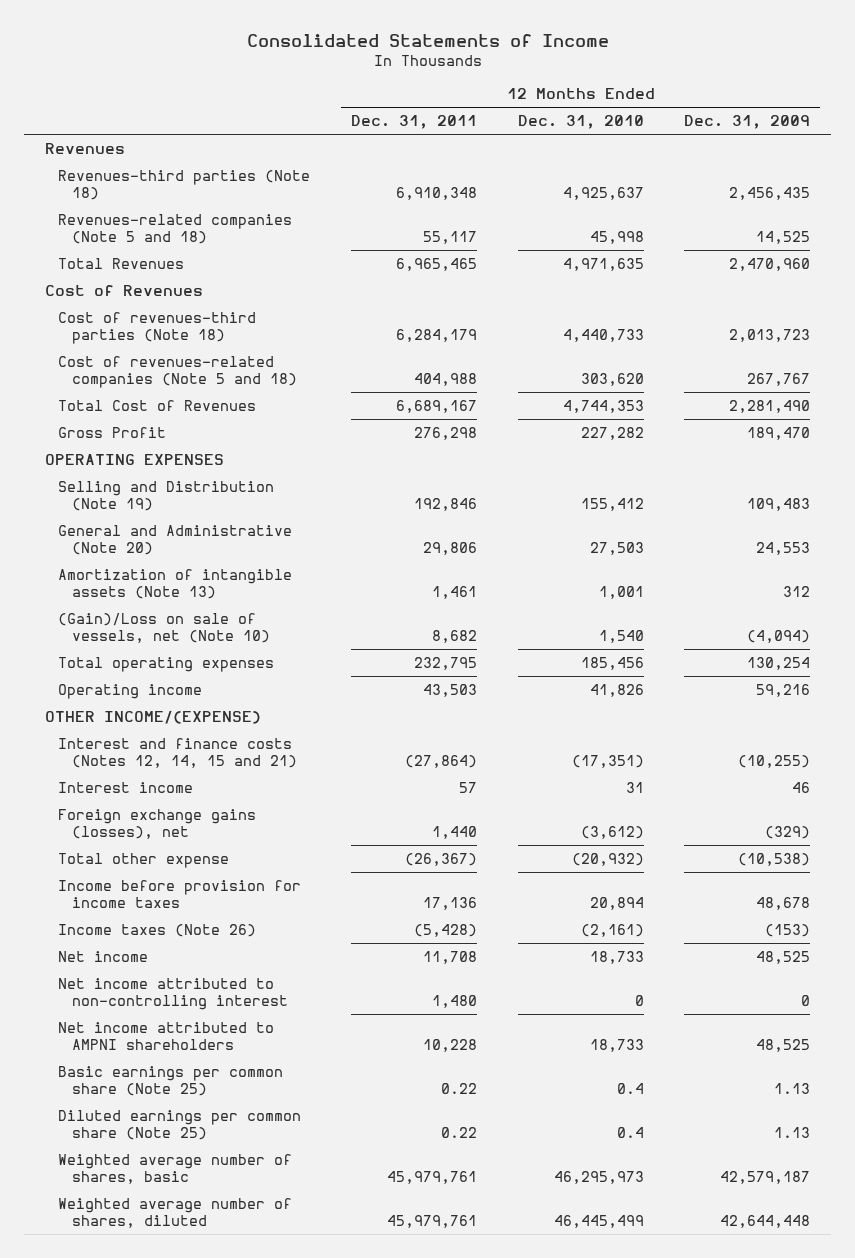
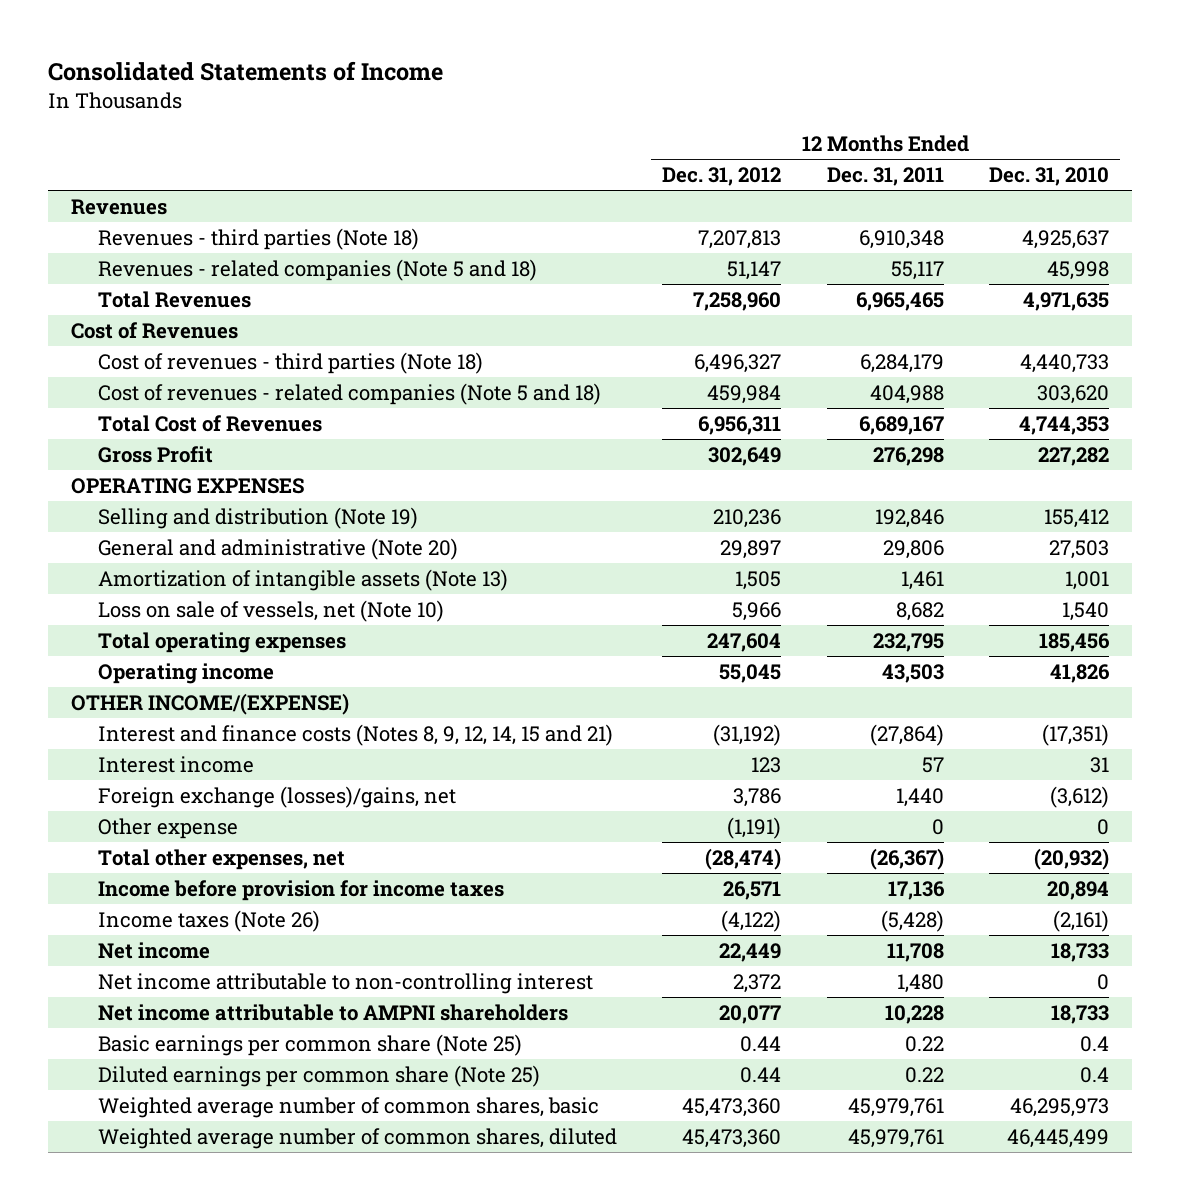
- | 12 Months Ended Dec. 31, 2011 | 12 Months Ended Dec. 31, 2010 | 12 Months Ended Dec. 31, 2009
+ | 12 Months Ended Dec. 31, 2012 | 12 Months Ended Dec. 31, 2011 | 12 Months Ended Dec. 31, 2010
- Revenues-third parties (Note 18) | 6,910,348 | 4,925,637 | 2,456,435
- Revenues-related companies (Note 5 and 18) | 55,117 | 45,998 | 14,525
+ Revenues - third parties (Note 18) | 7,207,813 | 6,910,348 | 4,925,637
+ Revenues - related companies (Note 5 and 18) | 51,147 | 55,117 | 45,998
- Cost of revenues-third parties (Note 18) | 6,284,179 | 4,440,733 | 2,013,723
- Cost of revenues-related companies (Note 5 and 18) | 404,988 | 303,620 | 267,767
+ Cost of revenues - third parties (Note 18) | 6,496,327 | 6,284,179 | 4,440,733
+ Cost of revenues - related companies (Note 5 and 18) | 459,984 | 404,988 | 303,620
- Selling and Distribution (Note 19) | 192,846 | 155,412 | 109,483
- General and Administrative (Note 20) | 29,806 | 27,503 | 24,553
+ Selling and distribution (Note 19) | 210,236 | 192,846 | 155,412
+ General and administrative (Note 20) | 29,897 | 29,806 | 27,503
- (Gain)/Loss on sale of vessels, net (Note 10) | 8,682 | 1,540 | (4,094)
+ Loss on sale of vessels, net (Note 10) | 5,966 | 8,682 | 1,540
- Interest and finance costs (Notes 12, 14, 15 and 21) | (27,864) | (17,351) | (10,255)
+ Interest and finance costs (Notes 8, 9, 12, 14, 15 and 21) | (31,192) | (27,864) | (17,351)
- Foreign exchange gains (losses), net | 1,440 | (3,612) | (329)
- Total other expense | (26,367) | (20,932) | (10,538)
+ Foreign exchange (losses)/gains, net | 3,786 | 1,440 | (3,612)
+ Other expense | (1,191) | 0 | 0
+ Total other expenses, net | (28,474) | (26,367) | (20,932)
- Net income attributed to non-controlling interest | 1,480 | 0 | 0
- Net income attributed to AMPNI shareholders | 10,228 | 18,733 | 48,525
+ Net income attributable to non-controlling interest | 2,372 | 1,480 | 0
+ Net income attributable to AMPNI shareholders | 20,077 | 10,228 | 18,733
- Weighted average number of shares, basic | 45,979,761 | 46,295,973 | 42,579,187
- Weighted average number of shares, diluted | 45,979,761 | 46,445,499 | 42,644,448
+ Weighted average number of common shares, basic | 45,473,360 | 45,979,761 | 46,295,973
+ Weighted average number of common shares, diluted | 45,473,360 | 45,979,761 | 46,445,499

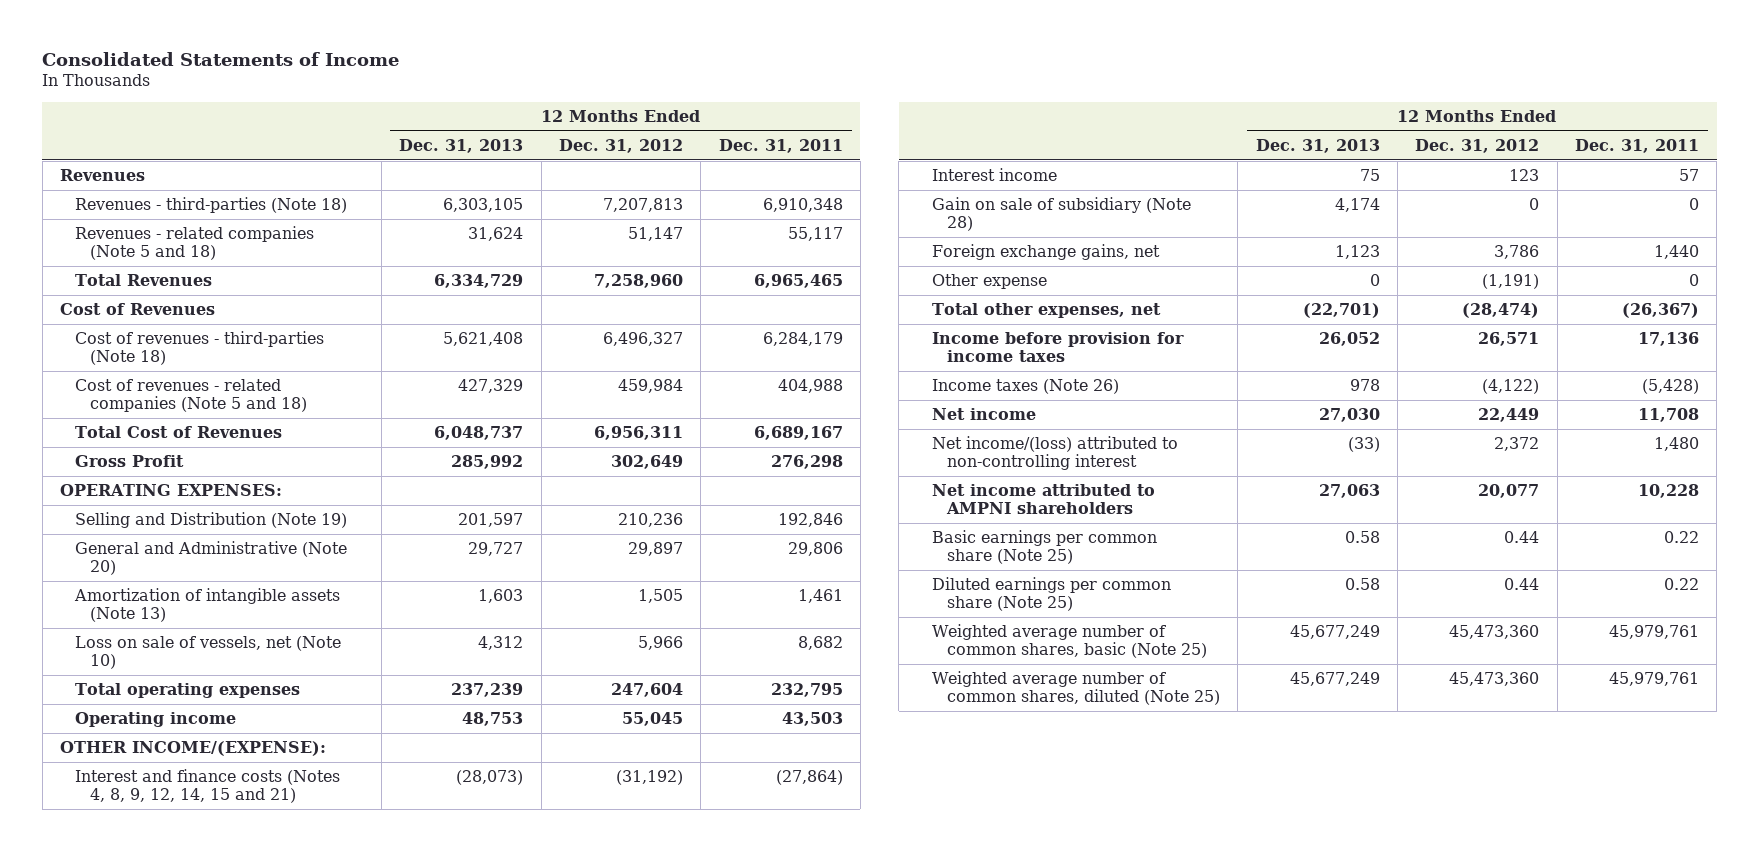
- | 12 Months Ended Dec. 31, 2012 | 12 Months Ended Dec. 31, 2011 | 12 Months Ended Dec. 31, 2010
+ | 12 Months Ended Dec. 31, 2013 | 12 Months Ended Dec. 31, 2012 | 12 Months Ended Dec. 31, 2011
- Revenues - third parties (Note 18) | 7,207,813 | 6,910,348 | 4,925,637
+ Revenues - third-parties (Note 18) | 6,303,105 | 7,207,813 | 6,910,348
- Cost of revenues - third parties (Note 18) | 6,496,327 | 6,284,179 | 4,440,733
+ Cost of revenues - third-parties (Note 18) | 5,621,408 | 6,496,327 | 6,284,179
- OPERATING EXPENSES
- Selling and distribution (Note 19) | 210,236 | 192,846 | 155,412
- General and administrative (Note 20) | 29,897 | 29,806 | 27,503
+ OPERATING EXPENSES:
+ Selling and Distribution (Note 19) | 201,597 | 210,236 | 192,846
+ General and Administrative (Note 20) | 29,727 | 29,897 | 29,806
- OTHER INCOME/(EXPENSE)
- Interest and finance costs (Notes 8, 9, 12, 14, 15 and 21) | (31,192) | (27,864) | (17,351)
+ OTHER INCOME/(EXPENSE):
+ Interest and finance costs (Notes 4, 8, 9, 12, 14, 15 and 21) | (28,073) | (31,192) | (27,864)
- Foreign exchange (losses)/gains, net | 3,786 | 1,440 | (3,612)
+ Gain on sale of subsidiary (Note 28) | 4,174 | 0 | 0
+ Foreign exchange gains, net | 1,123 | 3,786 | 1,440
- Net income attributable to non-controlling interest | 2,372 | 1,480 | 0
- Net income attributable to AMPNI shareholders | 20,077 | 10,228 | 18,733
+ Net income/(loss) attributed to non-controlling interest | (33) | 2,372 | 1,480
+ Net income attributed to AMPNI shareholders | 27,063 | 20,077 | 10,228
- Weighted average number of common shares, basic | 45,473,360 | 45,979,761 | 46,295,973
- Weighted average number of common shares, diluted | 45,473,360 | 45,979,761 | 46,445,499
+ Weighted average number of common shares, basic (Note 25) | 45,677,249 | 45,473,360 | 45,979,761
+ Weighted average number of common shares, diluted (Note 25) | 45,677,249 | 45,473,360 | 45,979,761

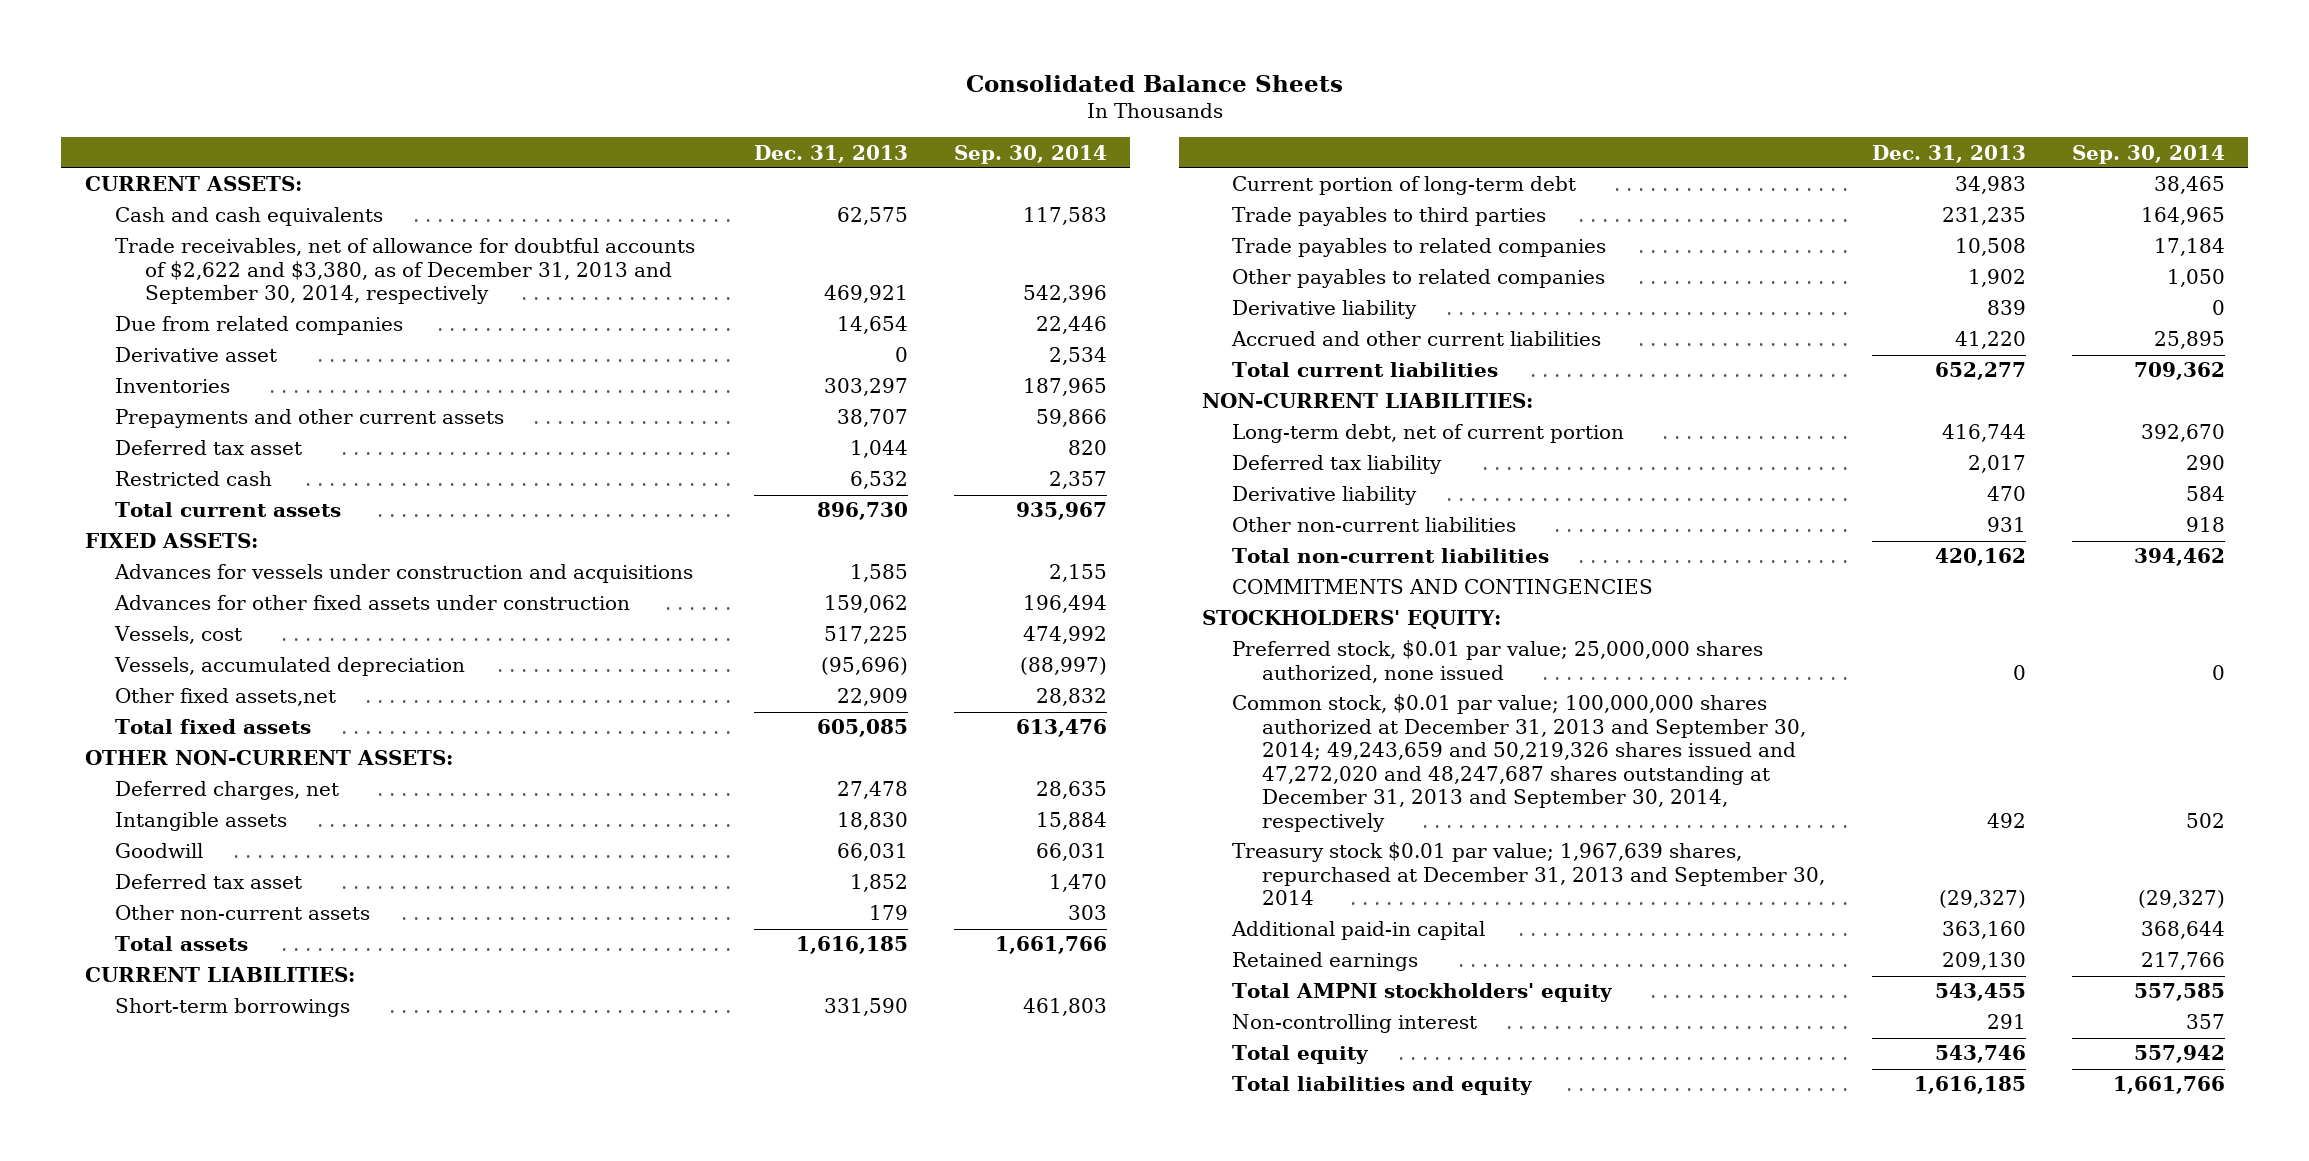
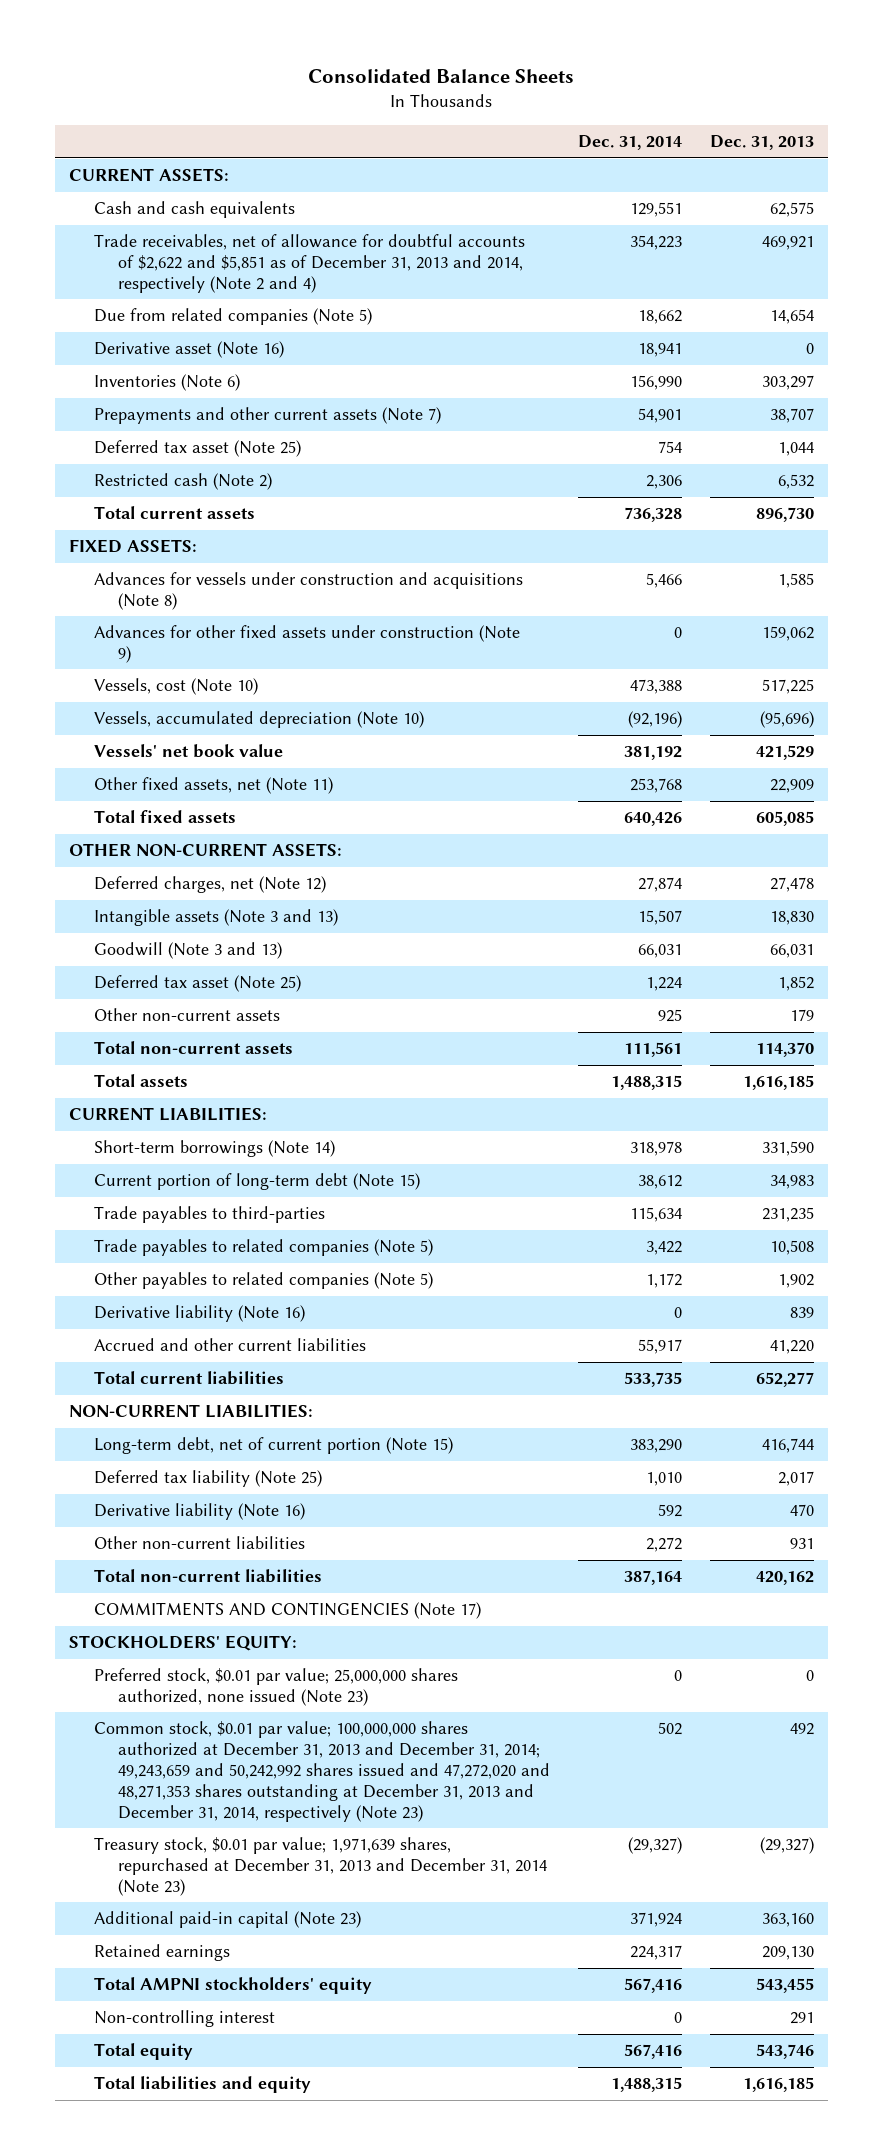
- | Dec. 31, 2013 | Sep. 30, 2014
+ | Dec. 31, 2014 | Dec. 31, 2013
- Trade receivables, net of allowance for doubtful accounts of $2,622 and $3,380, as of December 31, 2013 and September 30, 2014, respectively | 469,921 | 542,396
- Due from related companies | 14,654 | 22,446
- Derivative asset | 0 | 2,534
- Inventories | 303,297 | 187,965
- Prepayments and other current assets | 38,707 | 59,866
- Deferred tax asset | 1,044 | 820
- Restricted cash | 6,532 | 2,357
+ Trade receivables, net of allowance for doubtful accounts of $2,622 and $5,851 as of December 31, 2013 and 2014, respectively (Note 2 and 4) | 354,223 | 469,921
+ Due from related companies (Note 5) | 18,662 | 14,654
+ Derivative asset (Note 16) | 18,941 | 0
+ Inventories (Note 6) | 156,990 | 303,297
+ Prepayments and other current assets (Note 7) | 54,901 | 38,707
+ Deferred tax asset (Note 25) | 754 | 1,044
+ Restricted cash (Note 2) | 2,306 | 6,532
- Advances for vessels under construction and acquisitions | 1,585 | 2,155
- Advances for other fixed assets under construction | 159,062 | 196,494
- Vessels, cost | 517,225 | 474,992
- Vessels, accumulated depreciation | (95,696) | (88,997)
- Other fixed assets,net | 22,909 | 28,832
+ Advances for vessels under construction and acquisitions (Note 8) | 5,466 | 1,585
+ Advances for other fixed assets under construction (Note 9) | 0 | 159,062
+ Vessels, cost (Note 10) | 473,388 | 517,225
+ Vessels, accumulated depreciation (Note 10) | (92,196) | (95,696)
+ Vessels' net book value | 381,192 | 421,529
+ Other fixed assets, net (Note 11) | 253,768 | 22,909
- Deferred charges, net | 27,478 | 28,635
- Intangible assets | 18,830 | 15,884
- Goodwill | 66,031 | 66,031
- Deferred tax asset | 1,852 | 1,470
+ Deferred charges, net (Note 12) | 27,874 | 27,478
+ Intangible assets (Note 3 and 13) | 15,507 | 18,830
+ Goodwill (Note 3 and 13) | 66,031 | 66,031
+ Deferred tax asset (Note 25) | 1,224 | 1,852
+ Total non-current assets | 111,561 | 114,370
- Short-term borrowings | 331,590 | 461,803
- Current portion of long-term debt | 34,983 | 38,465
- Trade payables to third parties | 231,235 | 164,965
- Trade payables to related companies | 10,508 | 17,184
- Other payables to related companies | 1,902 | 1,050
- Derivative liability | 839 | 0
+ Short-term borrowings (Note 14) | 318,978 | 331,590
+ Current portion of long-term debt (Note 15) | 38,612 | 34,983
+ Trade payables to third-parties | 115,634 | 231,235
+ Trade payables to related companies (Note 5) | 3,422 | 10,508
+ Other payables to related companies (Note 5) | 1,172 | 1,902
+ Derivative liability (Note 16) | 0 | 839
- Long-term debt, net of current portion | 416,744 | 392,670
- Deferred tax liability | 2,017 | 290
- Derivative liability | 470 | 584
+ Long-term debt, net of current portion (Note 15) | 383,290 | 416,744
+ Deferred tax liability (Note 25) | 1,010 | 2,017
+ Derivative liability (Note 16) | 592 | 470
- COMMITMENTS AND CONTINGENCIES
+ COMMITMENTS AND CONTINGENCIES (Note 17)
- Preferred stock, $0.01 par value; 25,000,000 shares authorized, none issued | 0 | 0
- Common stock, $0.01 par value; 100,000,000 shares authorized at December 31, 2013 and September 30, 2014; 49,243,659 and 50,219,326 shares issued and 47,272,020 and 48,247,687 shares outstanding at December 31, 2013 and September 30, 2014, respectively | 492 | 502
- Treasury stock $0.01 par value; 1,967,639 shares, repurchased at December 31, 2013 and September 30, 2014 | (29,327) | (29,327)
- Additional paid-in capital | 363,160 | 368,644
+ Preferred stock, $0.01 par value; 25,000,000 shares authorized, none issued (Note 23) | 0 | 0
+ Common stock, $0.01 par value; 100,000,000 shares authorized at December 31, 2013 and December 31, 2014; 49,243,659 and 50,242,992 shares issued and 47,272,020 and 48,271,353 shares outstanding at December 31, 2013 and December 31, 2014, respectively (Note 23) | 502 | 492
+ Treasury stock, $0.01 par value; 1,971,639 shares, repurchased at December 31, 2013 and December 31, 2014 (Note 23) | (29,327) | (29,327)
+ Additional paid-in capital (Note 23) | 371,924 | 363,160

